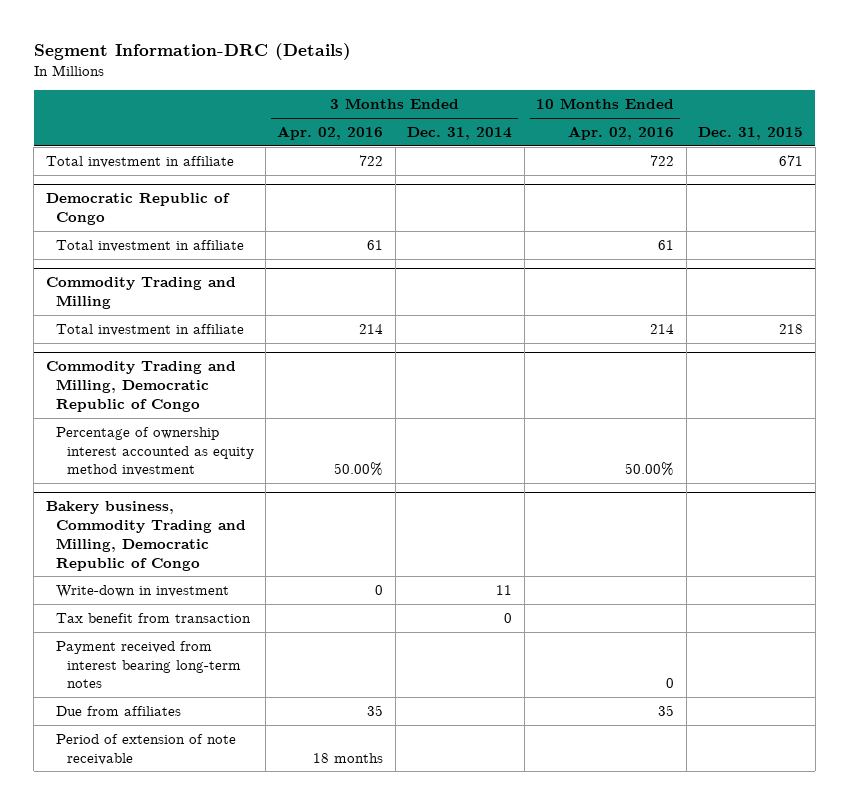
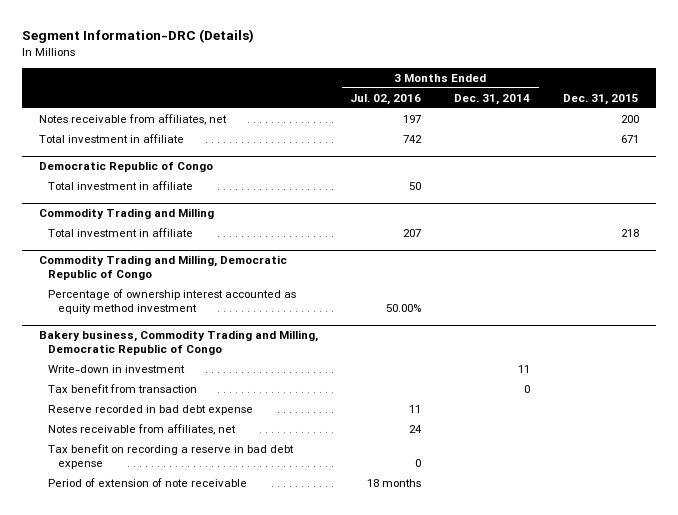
- | 3 Months Ended Apr. 02, 2016 | 3 Months Ended Dec. 31, 2014 | 10 Months Ended Apr. 02, 2016 | Dec. 31, 2015
+ | 3 Months Ended Jul. 02, 2016 | 3 Months Ended Dec. 31, 2014 | Dec. 31, 2015
+ Notes receivable from affiliates, net | 197 | | 200
@ Bakery business, Commodity Trading and Milling, Democratic Republic of Congo
- Payment received from interest bearing long-term notes | | | 0 |
- Due from affiliates | 35 | | 35 |
+ Reserve recorded in bad debt expense | 11 | |
+ Notes receivable from affiliates, net | 24 | |
+ Tax benefit on recording a reserve in bad debt expense | 0 | |

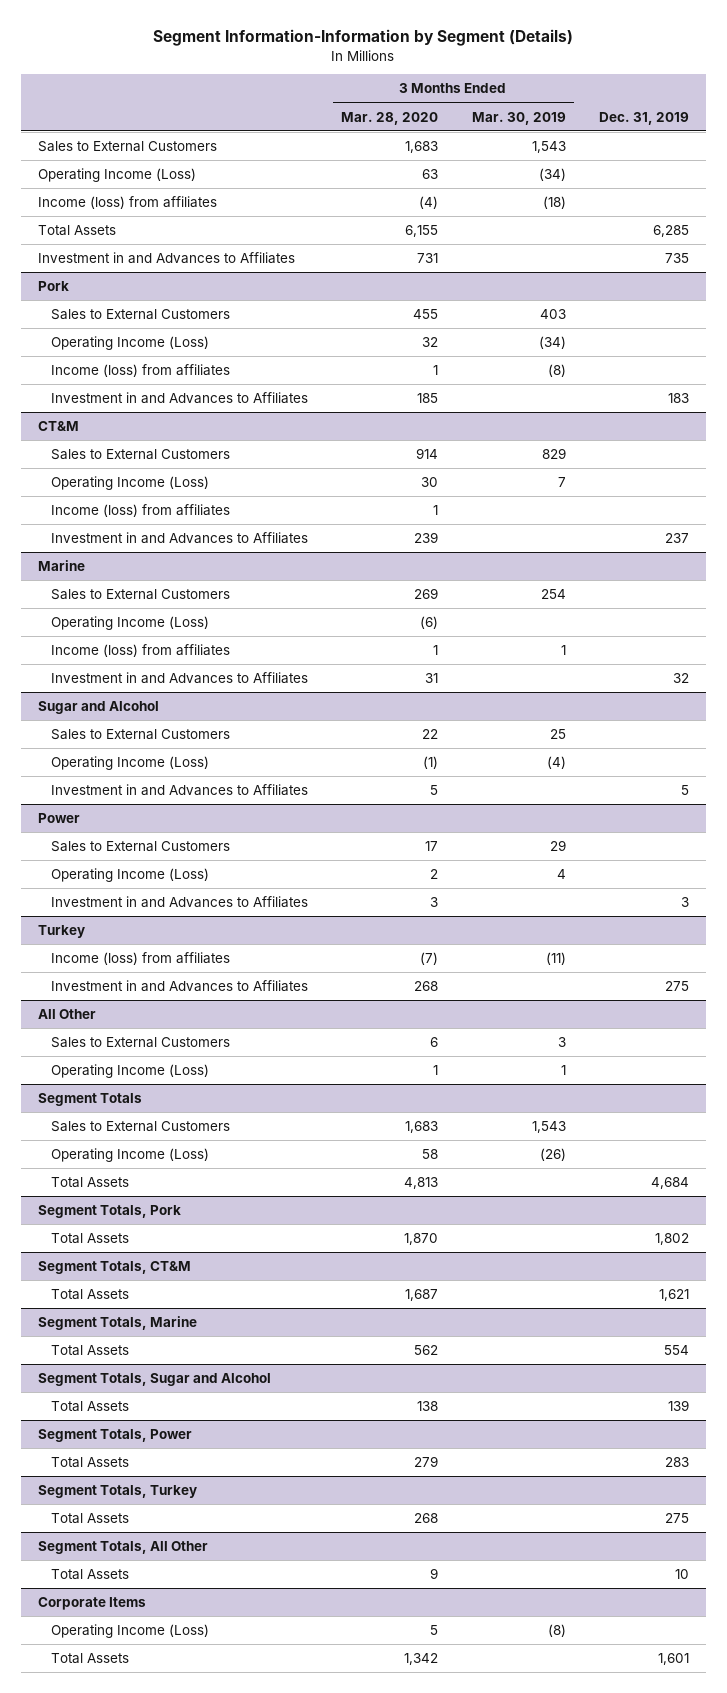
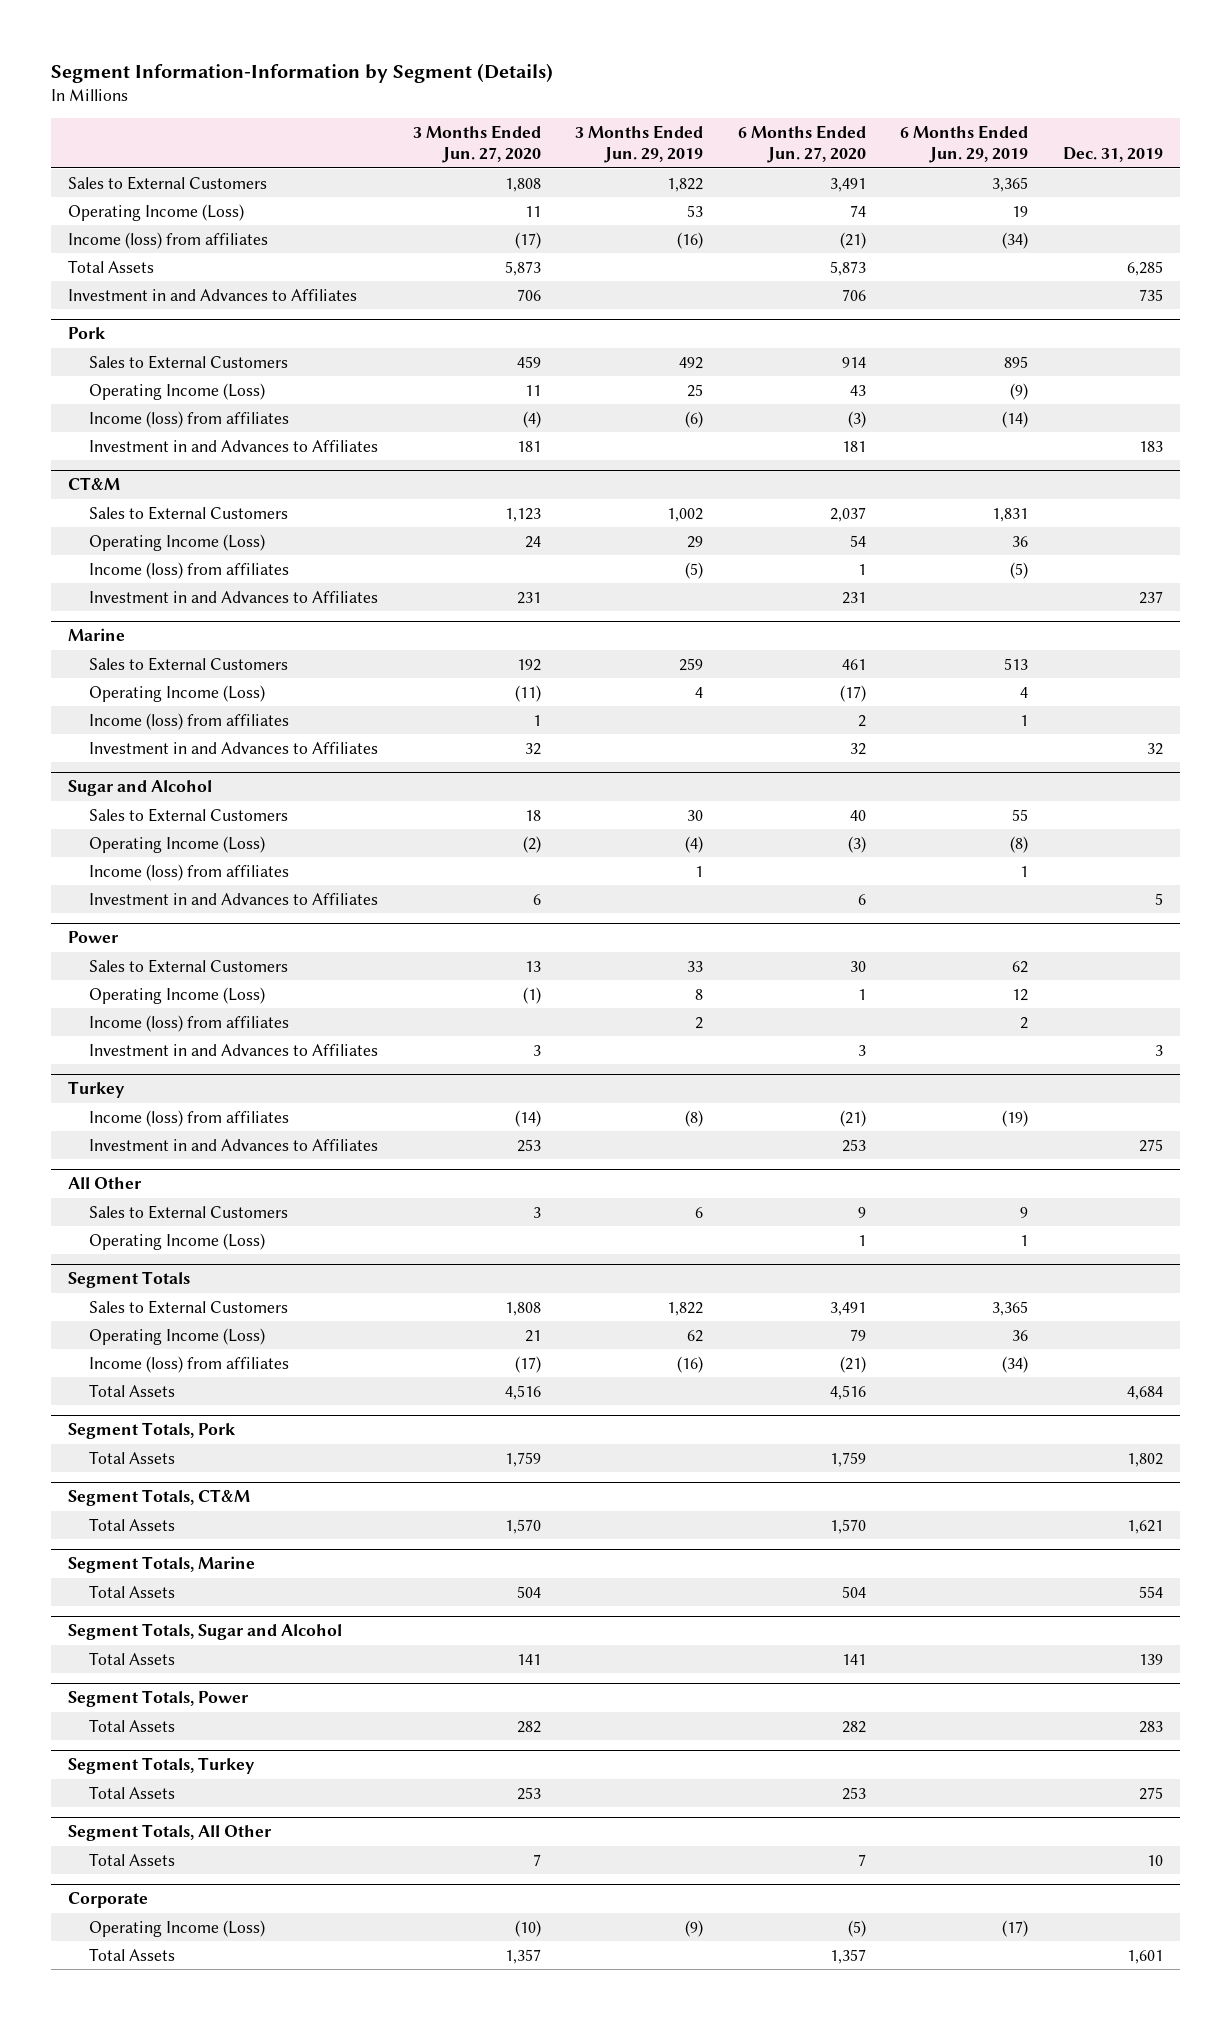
- | 3 Months Ended Mar. 28, 2020 | 3 Months Ended Mar. 30, 2019 | Dec. 31, 2019
+ | 3 Months Ended Jun. 27, 2020 | 3 Months Ended Jun. 29, 2019 | 6 Months Ended Jun. 27, 2020 | 6 Months Ended Jun. 29, 2019 | Dec. 31, 2019
@ Sugar and Alcohol
+ Income (loss) from affiliates | | 1 | | 1 |
@ Power
+ Income (loss) from affiliates | | 2 | | 2 |
@ Segment Totals
+ Income (loss) from affiliates | (17) | (16) | (21) | (34) |
- Corporate Items
+ Corporate

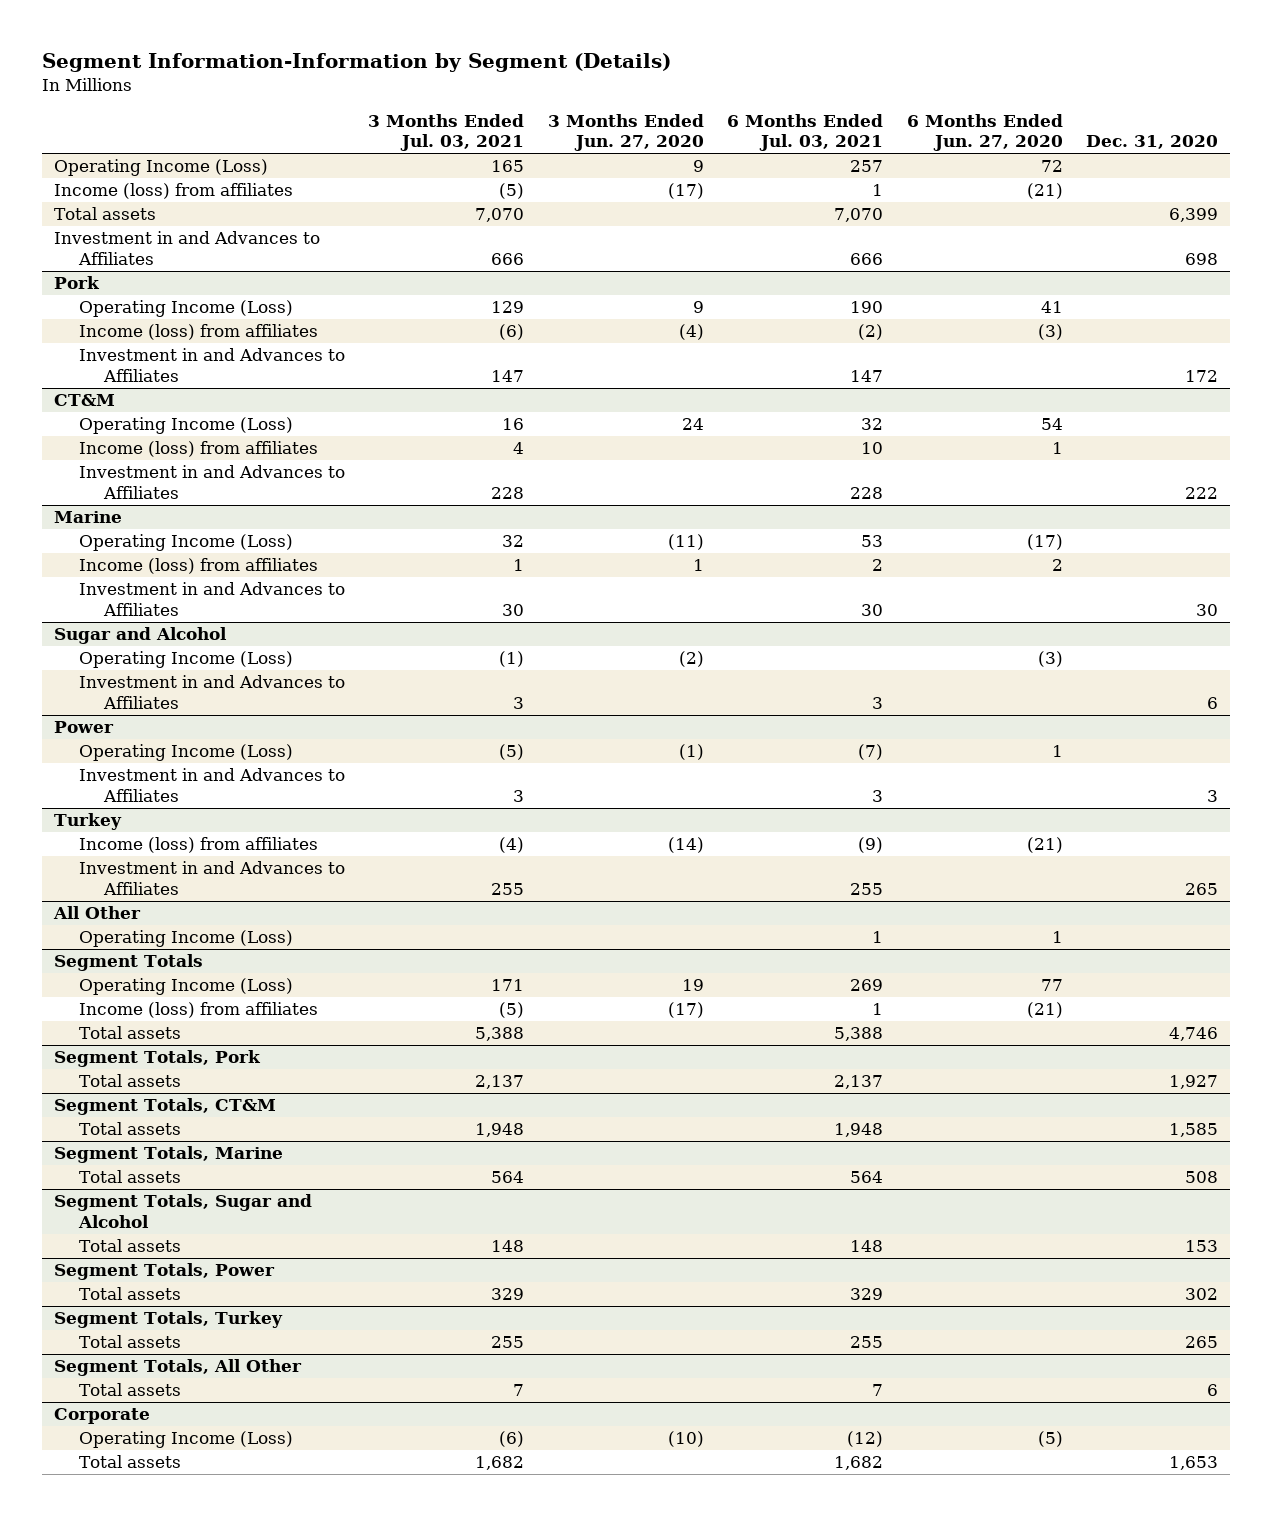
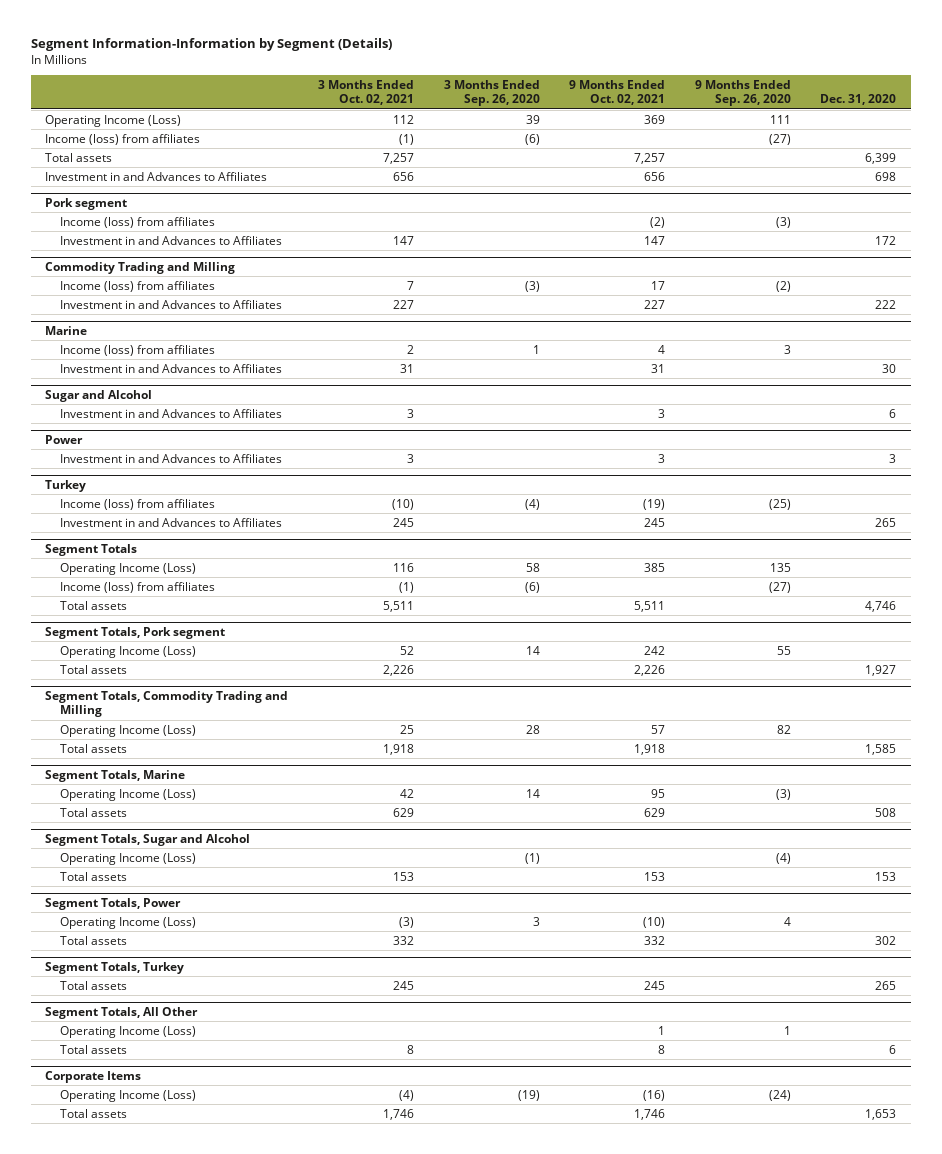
- | 3 Months Ended Jul. 03, 2021 | 3 Months Ended Jun. 27, 2020 | 6 Months Ended Jul. 03, 2021 | 6 Months Ended Jun. 27, 2020 | Dec. 31, 2020
+ | 3 Months Ended Oct. 02, 2021 | 3 Months Ended Sep. 26, 2020 | 9 Months Ended Oct. 02, 2021 | 9 Months Ended Sep. 26, 2020 | Dec. 31, 2020
- Pork
- Operating Income (Loss) | 129 | 9 | 190 | 41 |
+ Pork segment
- CT&M
- Operating Income (Loss) | 16 | 24 | 32 | 54 |
+ Commodity Trading and Milling
@ Marine
- Operating Income (Loss) | 32 | (11) | 53 | (17) |
@ Sugar and Alcohol
- Operating Income (Loss) | (1) | (2) | | (3) |
@ Power
- Operating Income (Loss) | (5) | (1) | (7) | 1 |
- All Other
- Operating Income (Loss) | | | 1 | 1 |
- Segment Totals, Pork
+ Segment Totals, Pork segment
+ Operating Income (Loss) | 52 | 14 | 242 | 55 |
- Segment Totals, CT&M
+ Segment Totals, Commodity Trading and Milling
+ Operating Income (Loss) | 25 | 28 | 57 | 82 |
@ Segment Totals, Marine
+ Operating Income (Loss) | 42 | 14 | 95 | (3) |
@ Segment Totals, Sugar and Alcohol
+ Operating Income (Loss) | | (1) | | (4) |
@ Segment Totals, Power
+ Operating Income (Loss) | (3) | 3 | (10) | 4 |
@ Segment Totals, All Other
+ Operating Income (Loss) | | | 1 | 1 |
- Corporate
+ Corporate Items

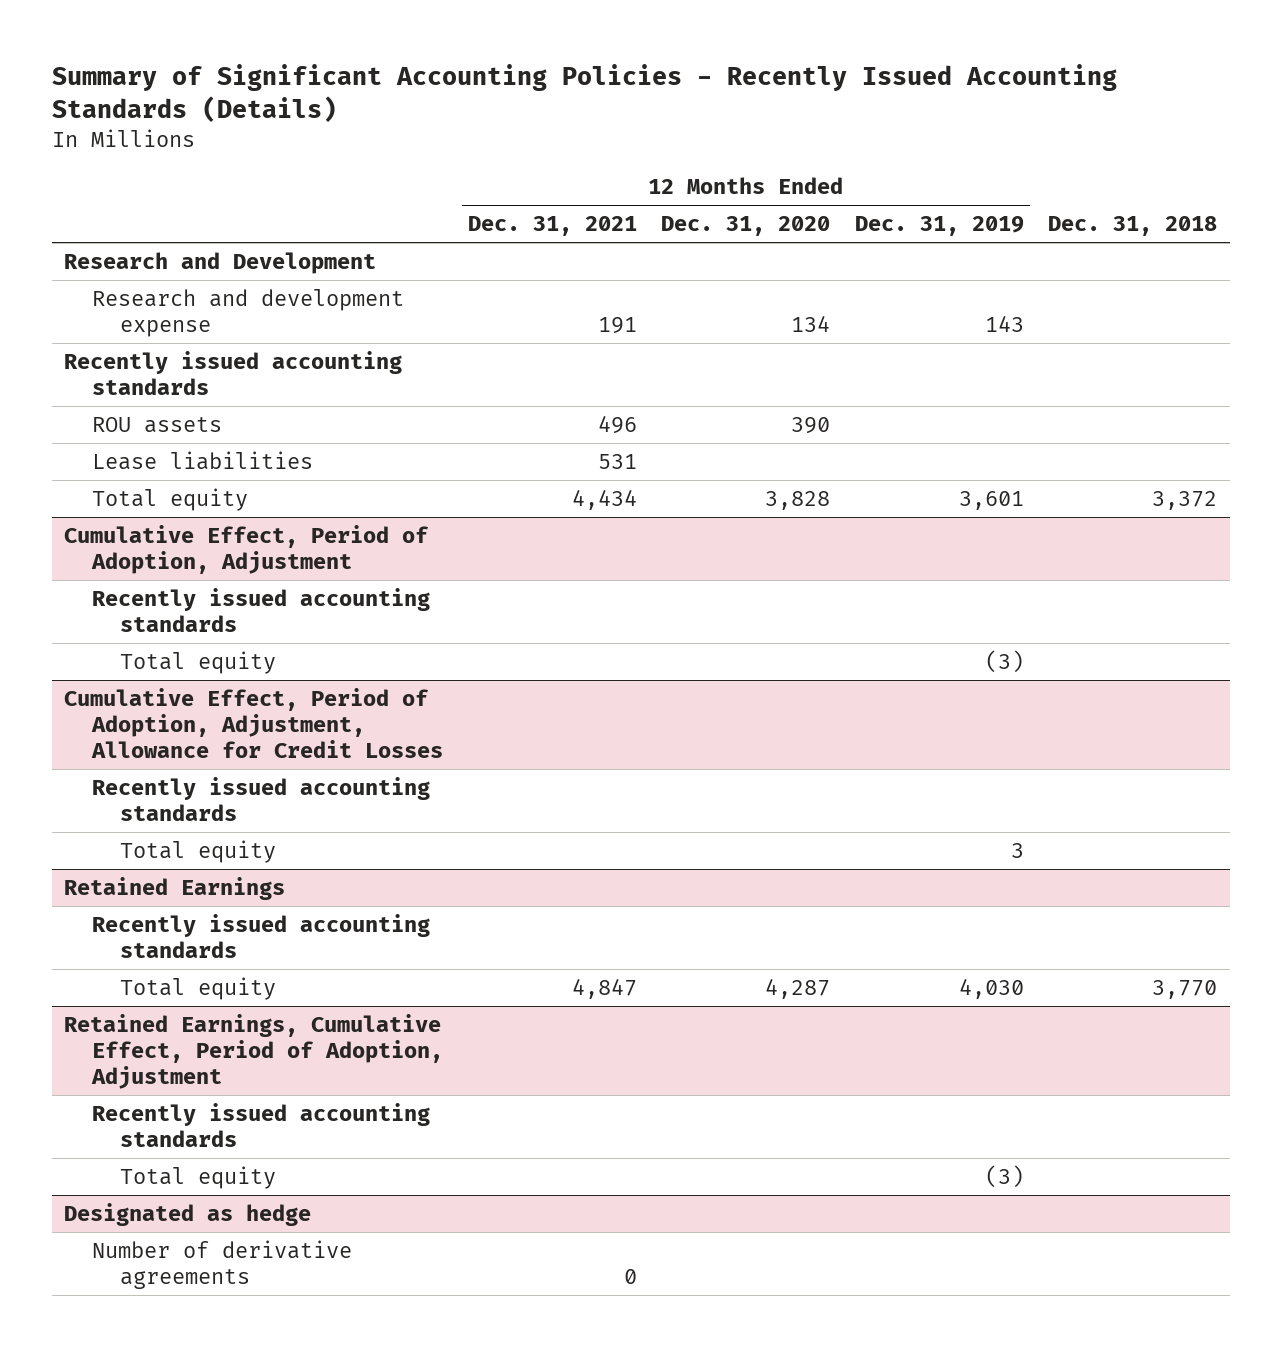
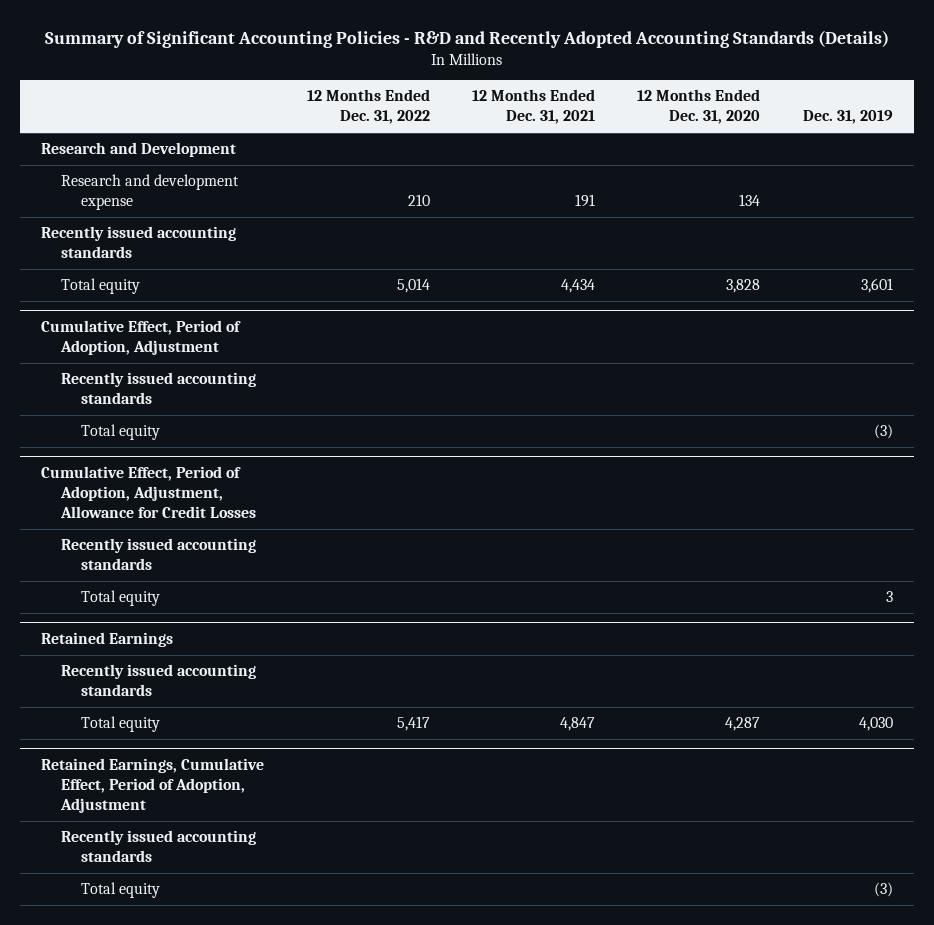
- Summary of Significant Accounting Policies - Recently Issued Accounting Standards (Details)
+ Summary of Significant Accounting Policies - R&D and Recently Adopted Accounting Standards (Details)
- | 12 Months Ended Dec. 31, 2021 | 12 Months Ended Dec. 31, 2020 | 12 Months Ended Dec. 31, 2019 | Dec. 31, 2018
+ | 12 Months Ended Dec. 31, 2022 | 12 Months Ended Dec. 31, 2021 | 12 Months Ended Dec. 31, 2020 | Dec. 31, 2019
- ROU assets | 496 | 390 | |
- Lease liabilities | 531 | | |
- Designated as hedge
- Number of derivative agreements | 0 | | |

